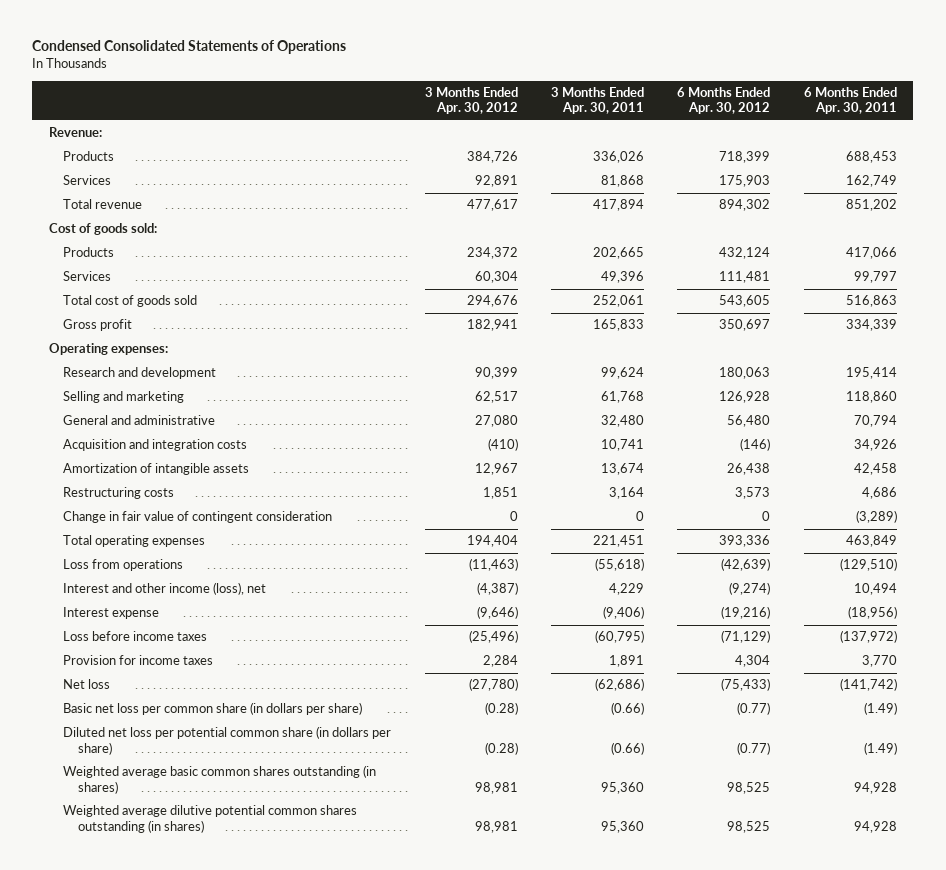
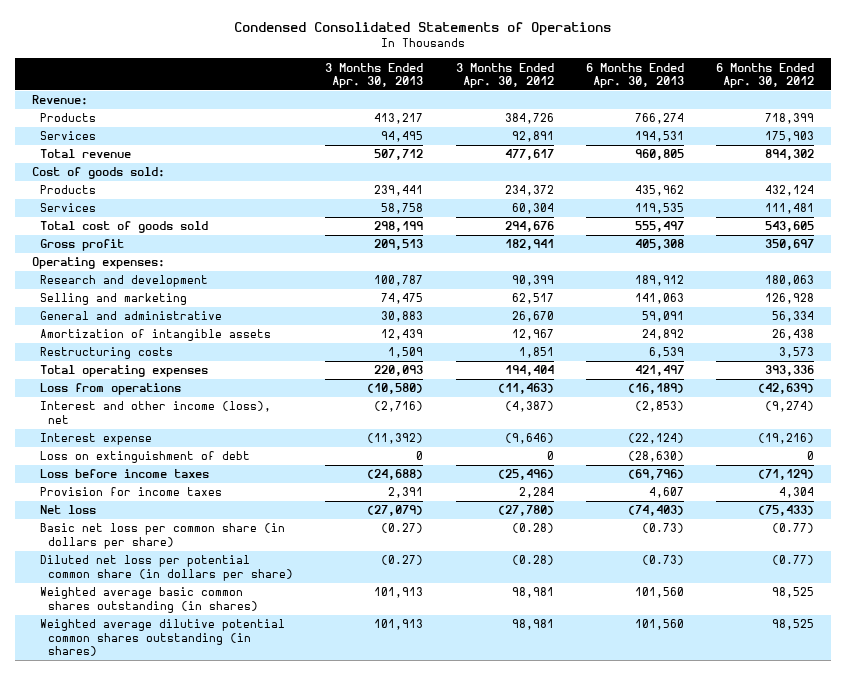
- | 3 Months Ended Apr. 30, 2012 | 3 Months Ended Apr. 30, 2011 | 6 Months Ended Apr. 30, 2012 | 6 Months Ended Apr. 30, 2011
+ | 3 Months Ended Apr. 30, 2013 | 3 Months Ended Apr. 30, 2012 | 6 Months Ended Apr. 30, 2013 | 6 Months Ended Apr. 30, 2012
- General and administrative | 27,080 | 32,480 | 56,480 | 70,794
- Acquisition and integration costs | (410) | 10,741 | (146) | 34,926
+ General and administrative | 30,883 | 26,670 | 59,091 | 56,334
- Change in fair value of contingent consideration | 0 | 0 | 0 | (3,289)
+ Loss on extinguishment of debt | 0 | 0 | (28,630) | 0

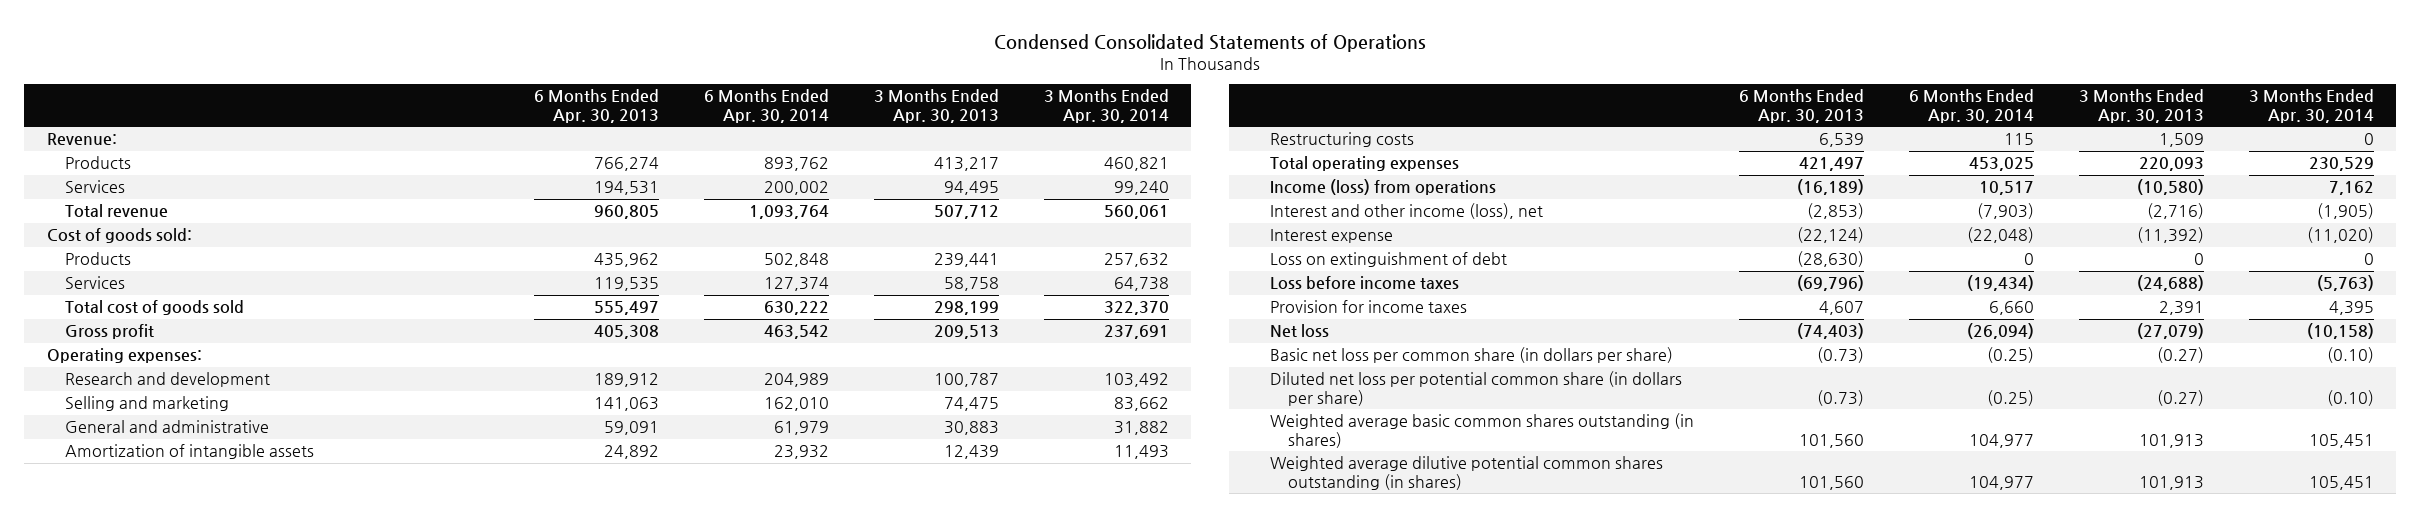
- | 3 Months Ended Apr. 30, 2013 | 3 Months Ended Apr. 30, 2012 | 6 Months Ended Apr. 30, 2013 | 6 Months Ended Apr. 30, 2012
+ | 6 Months Ended Apr. 30, 2013 | 6 Months Ended Apr. 30, 2014 | 3 Months Ended Apr. 30, 2013 | 3 Months Ended Apr. 30, 2014
- Loss from operations | (10,580) | (11,463) | (16,189) | (42,639)
+ Income (loss) from operations | (16,189) | 10,517 | (10,580) | 7,162

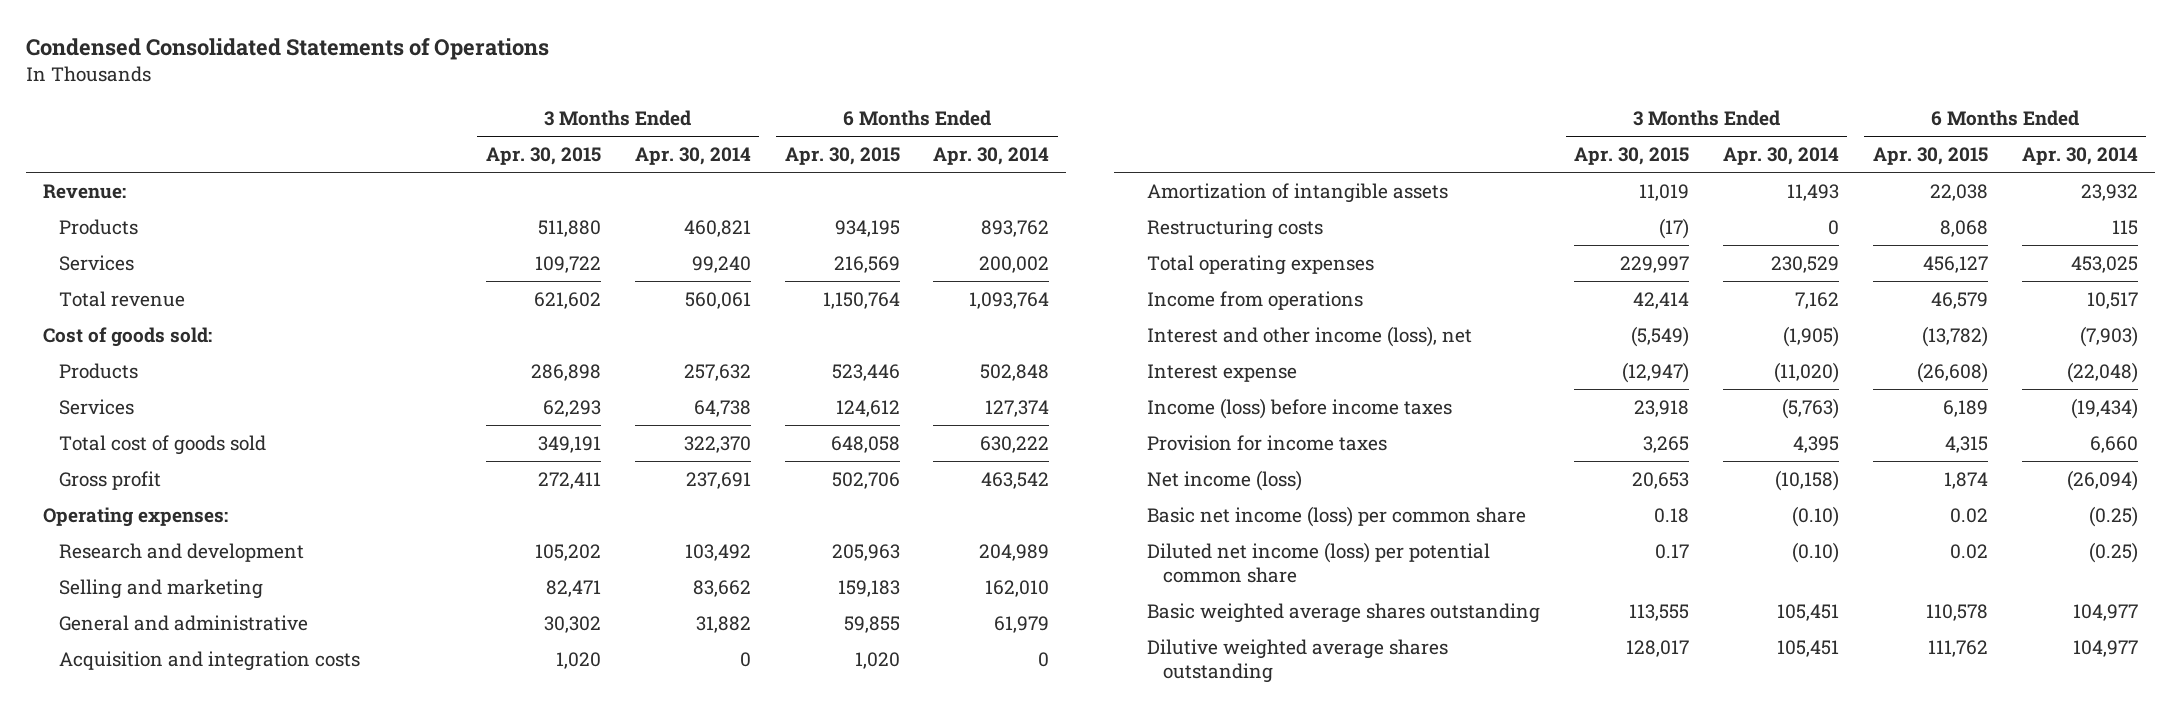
- | 6 Months Ended Apr. 30, 2013 | 6 Months Ended Apr. 30, 2014 | 3 Months Ended Apr. 30, 2013 | 3 Months Ended Apr. 30, 2014
+ | 3 Months Ended Apr. 30, 2015 | 3 Months Ended Apr. 30, 2014 | 6 Months Ended Apr. 30, 2015 | 6 Months Ended Apr. 30, 2014
+ Acquisition and integration costs | 1,020 | 0 | 1,020 | 0
- Income (loss) from operations | (16,189) | 10,517 | (10,580) | 7,162
+ Income from operations | 42,414 | 7,162 | 46,579 | 10,517
- Loss on extinguishment of debt | (28,630) | 0 | 0 | 0
- Loss before income taxes | (69,796) | (19,434) | (24,688) | (5,763)
+ Income (loss) before income taxes | 23,918 | (5,763) | 6,189 | (19,434)
- Net loss | (74,403) | (26,094) | (27,079) | (10,158)
- Basic net loss per common share (in dollars per share) | (0.73) | (0.25) | (0.27) | (0.10)
- Diluted net loss per potential common share (in dollars per share) | (0.73) | (0.25) | (0.27) | (0.10)
- Weighted average basic common shares outstanding (in shares) | 101,560 | 104,977 | 101,913 | 105,451
- Weighted average dilutive potential common shares outstanding (in shares) | 101,560 | 104,977 | 101,913 | 105,451
+ Net income (loss) | 20,653 | (10,158) | 1,874 | (26,094)
+ Basic net income (loss) per common share | 0.18 | (0.10) | 0.02 | (0.25)
+ Diluted net income (loss) per potential common share | 0.17 | (0.10) | 0.02 | (0.25)
+ Basic weighted average shares outstanding | 113,555 | 105,451 | 110,578 | 104,977
+ Dilutive weighted average shares outstanding | 128,017 | 105,451 | 111,762 | 104,977

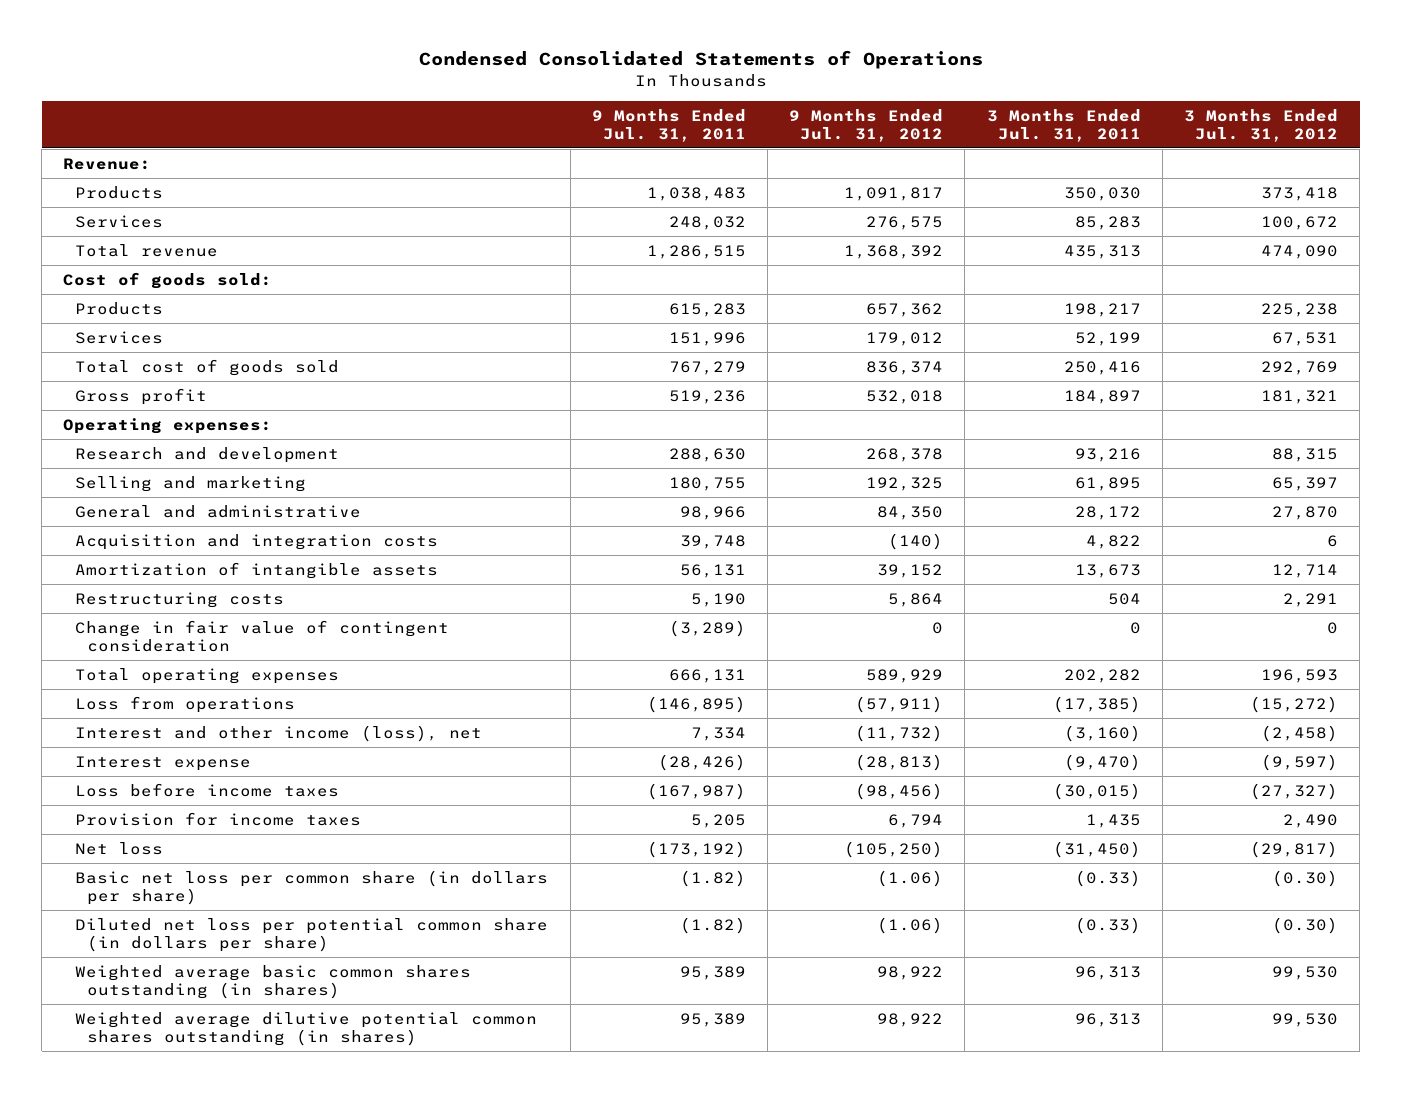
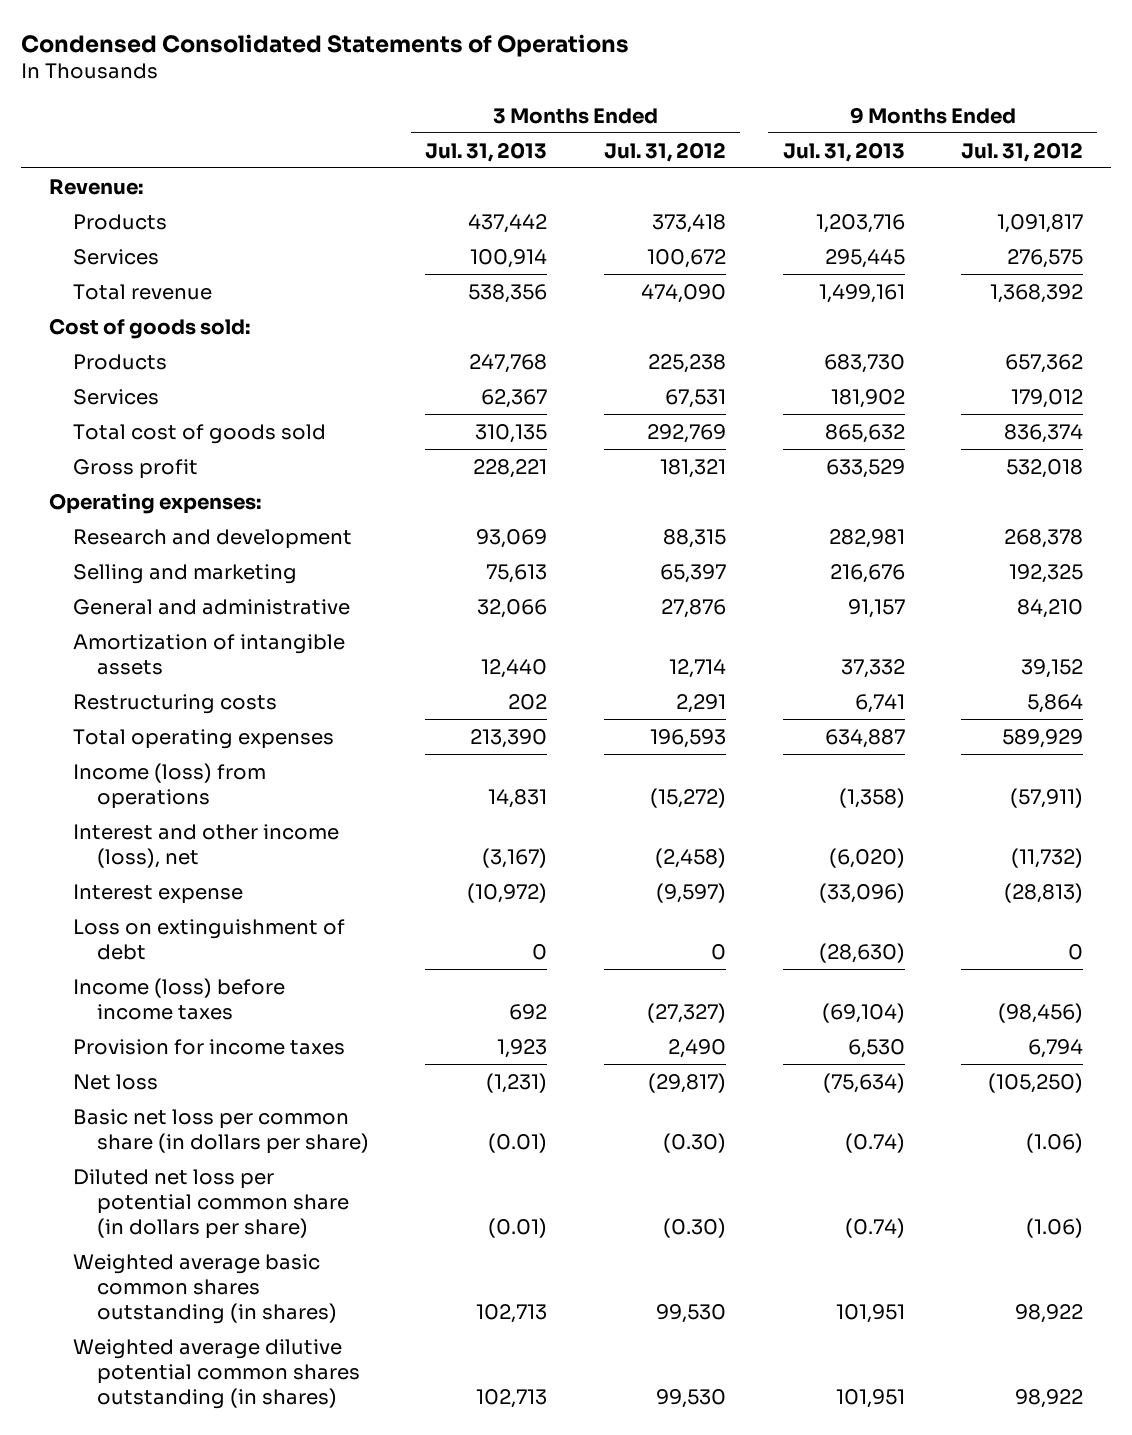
- | 9 Months Ended Jul. 31, 2011 | 9 Months Ended Jul. 31, 2012 | 3 Months Ended Jul. 31, 2011 | 3 Months Ended Jul. 31, 2012
+ | 3 Months Ended Jul. 31, 2013 | 3 Months Ended Jul. 31, 2012 | 9 Months Ended Jul. 31, 2013 | 9 Months Ended Jul. 31, 2012
- General and administrative | 98,966 | 84,350 | 28,172 | 27,870
- Acquisition and integration costs | 39,748 | (140) | 4,822 | 6
+ General and administrative | 32,066 | 27,876 | 91,157 | 84,210
- Change in fair value of contingent consideration | (3,289) | 0 | 0 | 0
- Loss from operations | (146,895) | (57,911) | (17,385) | (15,272)
+ Income (loss) from operations | 14,831 | (15,272) | (1,358) | (57,911)
- Loss before income taxes | (167,987) | (98,456) | (30,015) | (27,327)
+ Loss on extinguishment of debt | 0 | 0 | (28,630) | 0
+ Income (loss) before income taxes | 692 | (27,327) | (69,104) | (98,456)

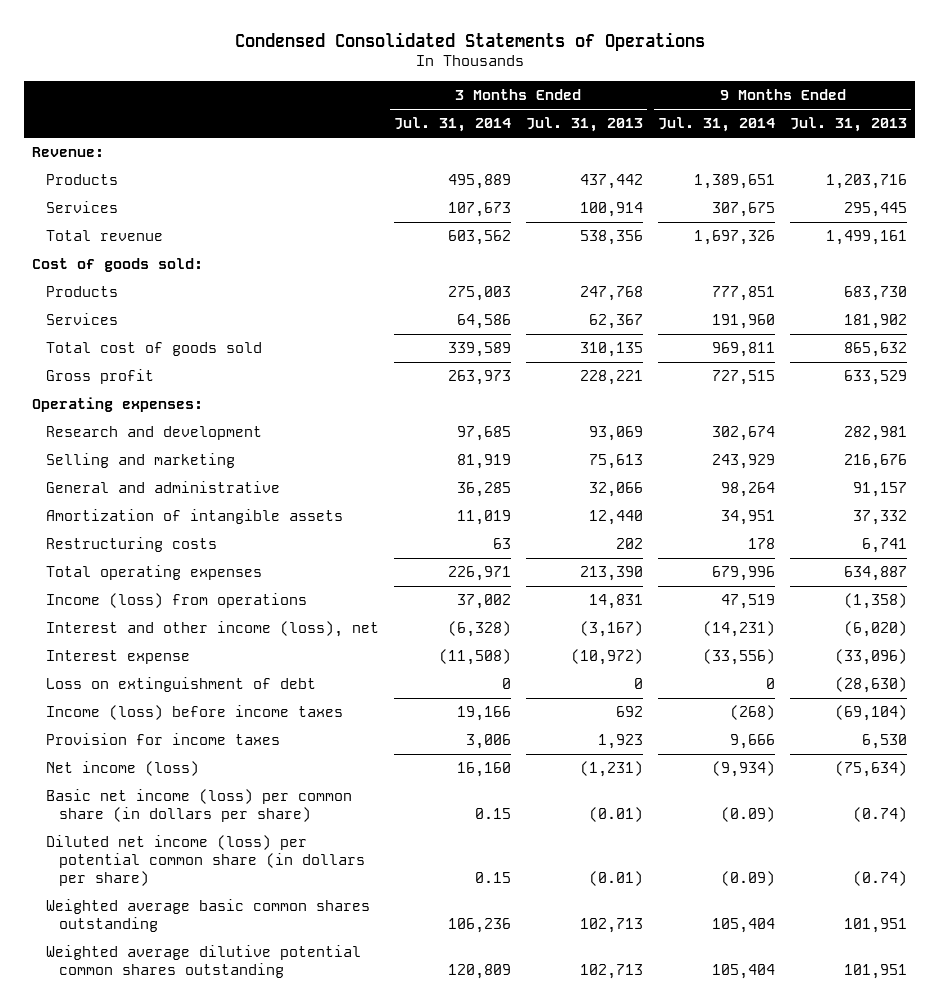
- | 3 Months Ended Jul. 31, 2013 | 3 Months Ended Jul. 31, 2012 | 9 Months Ended Jul. 31, 2013 | 9 Months Ended Jul. 31, 2012
+ | 3 Months Ended Jul. 31, 2014 | 3 Months Ended Jul. 31, 2013 | 9 Months Ended Jul. 31, 2014 | 9 Months Ended Jul. 31, 2013
- Net loss | (1,231) | (29,817) | (75,634) | (105,250)
- Basic net loss per common share (in dollars per share) | (0.01) | (0.30) | (0.74) | (1.06)
- Diluted net loss per potential common share (in dollars per share) | (0.01) | (0.30) | (0.74) | (1.06)
- Weighted average basic common shares outstanding (in shares) | 102,713 | 99,530 | 101,951 | 98,922
- Weighted average dilutive potential common shares outstanding (in shares) | 102,713 | 99,530 | 101,951 | 98,922
+ Net income (loss) | 16,160 | (1,231) | (9,934) | (75,634)
+ Basic net income (loss) per common share (in dollars per share) | 0.15 | (0.01) | (0.09) | (0.74)
+ Diluted net income (loss) per potential common share (in dollars per share) | 0.15 | (0.01) | (0.09) | (0.74)
+ Weighted average basic common shares outstanding | 106,236 | 102,713 | 105,404 | 101,951
+ Weighted average dilutive potential common shares outstanding | 120,809 | 102,713 | 105,404 | 101,951

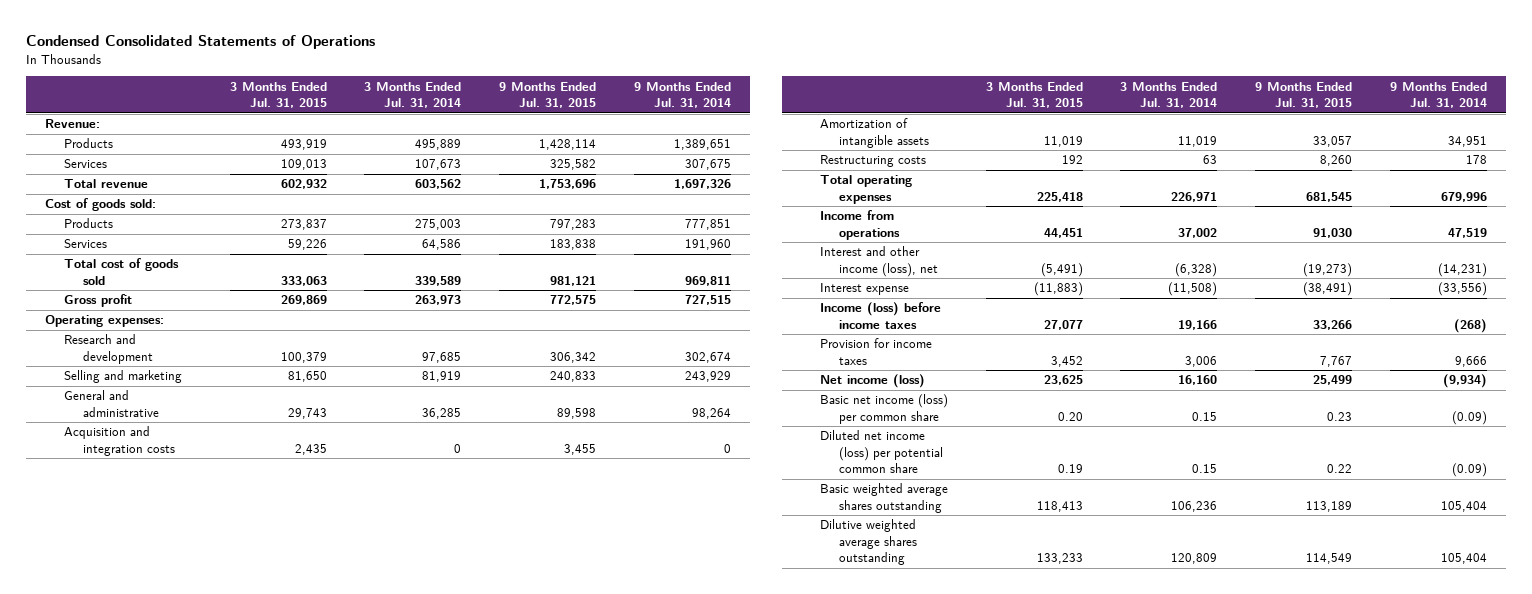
- | 3 Months Ended Jul. 31, 2014 | 3 Months Ended Jul. 31, 2013 | 9 Months Ended Jul. 31, 2014 | 9 Months Ended Jul. 31, 2013
+ | 3 Months Ended Jul. 31, 2015 | 3 Months Ended Jul. 31, 2014 | 9 Months Ended Jul. 31, 2015 | 9 Months Ended Jul. 31, 2014
+ Acquisition and integration costs | 2,435 | 0 | 3,455 | 0
- Income (loss) from operations | 37,002 | 14,831 | 47,519 | (1,358)
+ Income from operations | 44,451 | 37,002 | 91,030 | 47,519
- Loss on extinguishment of debt | 0 | 0 | 0 | (28,630)
- Basic net income (loss) per common share (in dollars per share) | 0.15 | (0.01) | (0.09) | (0.74)
- Diluted net income (loss) per potential common share (in dollars per share) | 0.15 | (0.01) | (0.09) | (0.74)
- Weighted average basic common shares outstanding | 106,236 | 102,713 | 105,404 | 101,951
- Weighted average dilutive potential common shares outstanding | 120,809 | 102,713 | 105,404 | 101,951
+ Basic net income (loss) per common share | 0.20 | 0.15 | 0.23 | (0.09)
+ Diluted net income (loss) per potential common share | 0.19 | 0.15 | 0.22 | (0.09)
+ Basic weighted average shares outstanding | 118,413 | 106,236 | 113,189 | 105,404
+ Dilutive weighted average shares outstanding | 133,233 | 120,809 | 114,549 | 105,404

